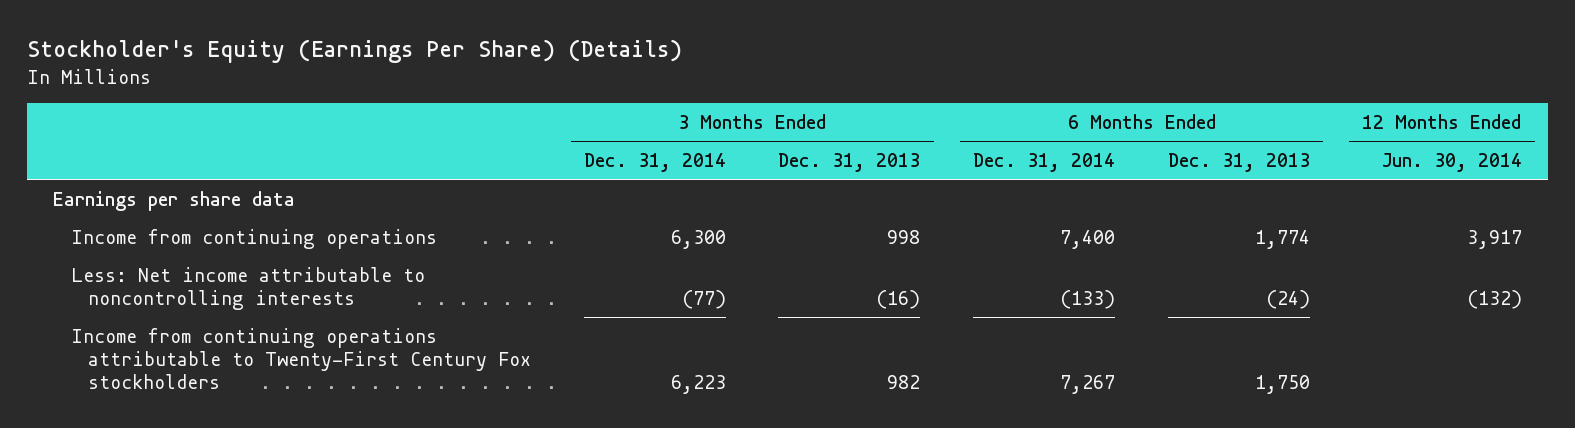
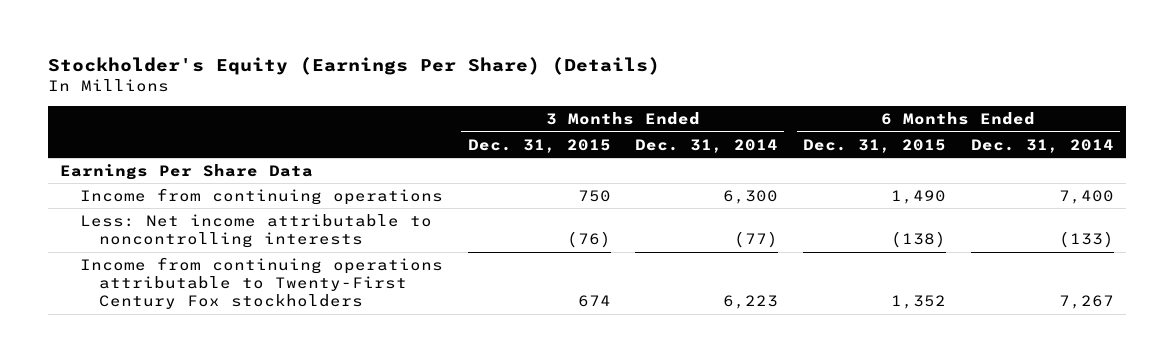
- | 3 Months Ended Dec. 31, 2014 | 3 Months Ended Dec. 31, 2013 | 6 Months Ended Dec. 31, 2014 | 6 Months Ended Dec. 31, 2013 | 12 Months Ended Jun. 30, 2014
+ | 3 Months Ended Dec. 31, 2015 | 3 Months Ended Dec. 31, 2014 | 6 Months Ended Dec. 31, 2015 | 6 Months Ended Dec. 31, 2014
- Earnings per share data
+ Earnings Per Share Data

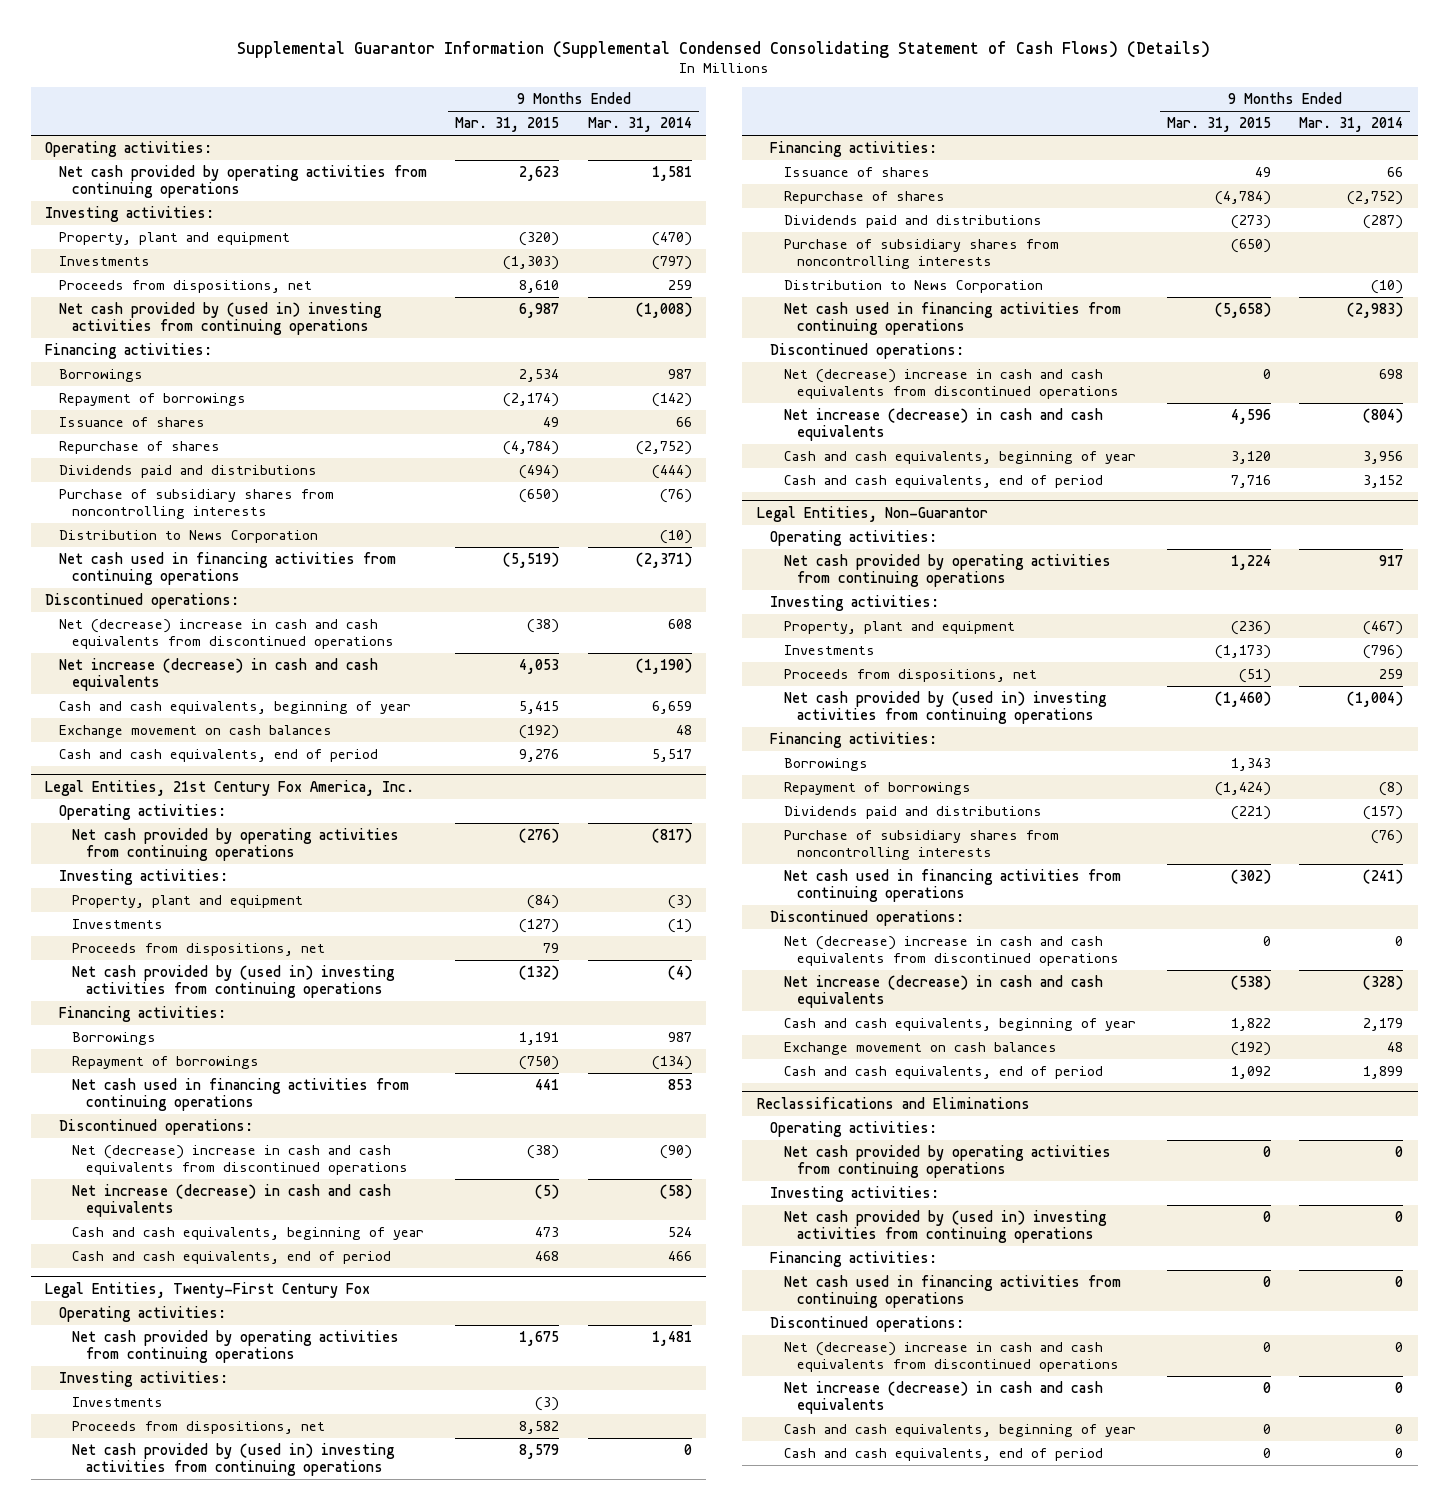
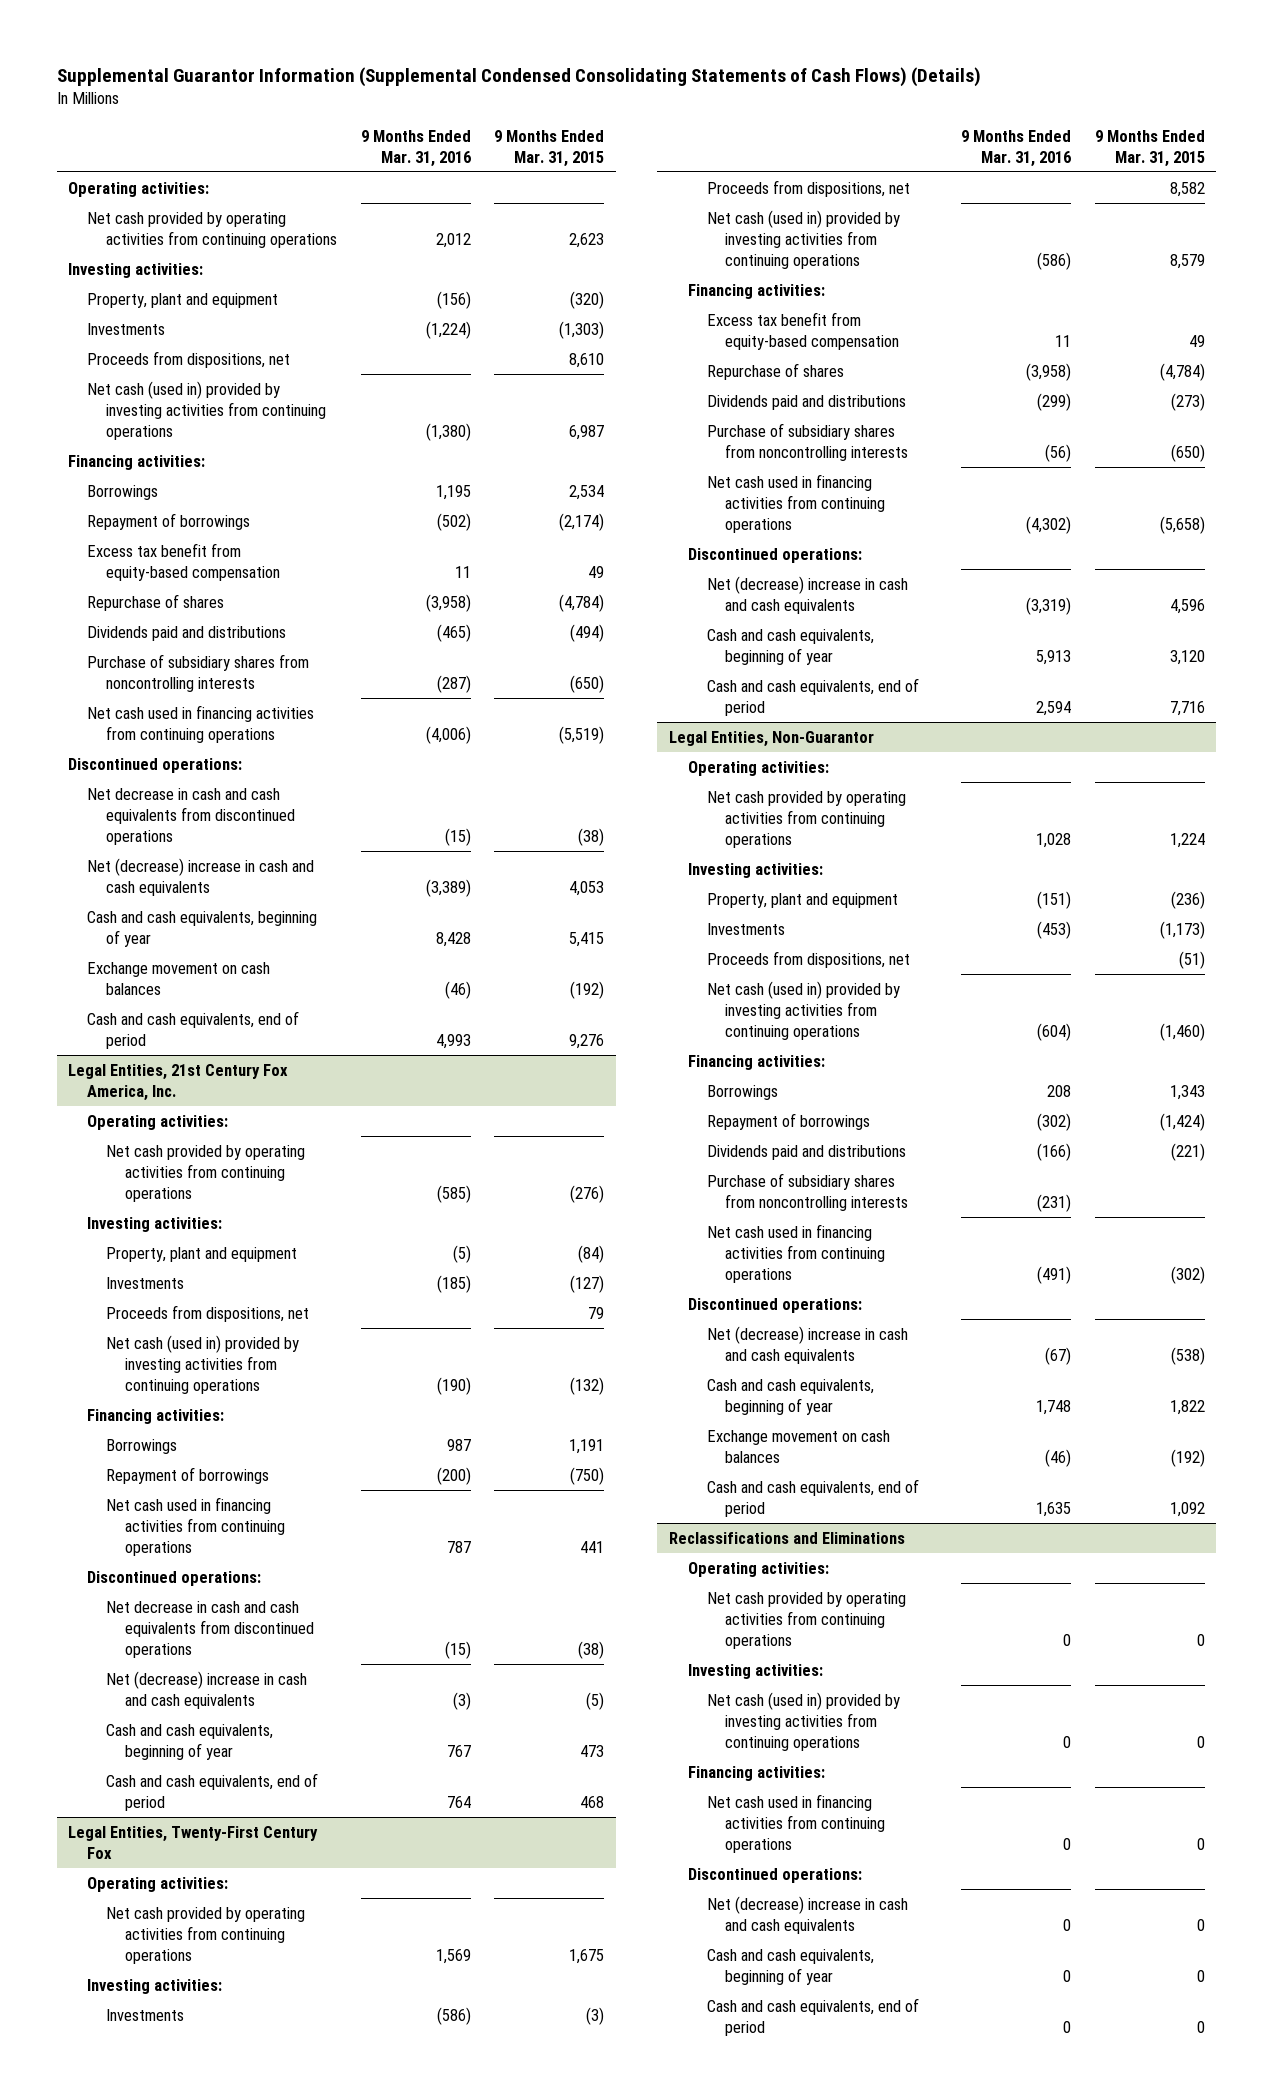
- Supplemental Guarantor Information (Supplemental Condensed Consolidating Statement of Cash Flows) (Details)
+ Supplemental Guarantor Information (Supplemental Condensed Consolidating Statements of Cash Flows) (Details)
- | 9 Months Ended Mar. 31, 2015 | 9 Months Ended Mar. 31, 2014
+ | 9 Months Ended Mar. 31, 2016 | 9 Months Ended Mar. 31, 2015
- Net cash provided by (used in) investing activities from continuing operations | 6,987 | (1,008)
+ Net cash (used in) provided by investing activities from continuing operations | (1,380) | 6,987
- Issuance of shares | 49 | 66
+ Excess tax benefit from equity-based compensation | 11 | 49
- Distribution to News Corporation | | (10)
- Net (decrease) increase in cash and cash equivalents from discontinued operations | (38) | 608
- Net increase (decrease) in cash and cash equivalents | 4,053 | (1,190)
+ Net decrease in cash and cash equivalents from discontinued operations | (15) | (38)
+ Net (decrease) increase in cash and cash equivalents | (3,389) | 4,053
@ Legal Entities, 21st Century Fox America, Inc.
- Net cash provided by (used in) investing activities from continuing operations | (132) | (4)
+ Net cash (used in) provided by investing activities from continuing operations | (190) | (132)
- Net (decrease) increase in cash and cash equivalents from discontinued operations | (38) | (90)
- Net increase (decrease) in cash and cash equivalents | (5) | (58)
+ Net decrease in cash and cash equivalents from discontinued operations | (15) | (38)
+ Net (decrease) increase in cash and cash equivalents | (3) | (5)
@ Legal Entities, Twenty-First Century Fox
- Net cash provided by (used in) investing activities from continuing operations | 8,579 | 0
+ Net cash (used in) provided by investing activities from continuing operations | (586) | 8,579
- Issuance of shares | 49 | 66
+ Excess tax benefit from equity-based compensation | 11 | 49
- Distribution to News Corporation | | (10)
- Net (decrease) increase in cash and cash equivalents from discontinued operations | 0 | 698
- Net increase (decrease) in cash and cash equivalents | 4,596 | (804)
+ Net (decrease) increase in cash and cash equivalents | (3,319) | 4,596
@ Legal Entities, Non-Guarantor
- Net cash provided by (used in) investing activities from continuing operations | (1,460) | (1,004)
+ Net cash (used in) provided by investing activities from continuing operations | (604) | (1,460)
- Net (decrease) increase in cash and cash equivalents from discontinued operations | 0 | 0
- Net increase (decrease) in cash and cash equivalents | (538) | (328)
+ Net (decrease) increase in cash and cash equivalents | (67) | (538)
@ Reclassifications and Eliminations
- Net cash provided by (used in) investing activities from continuing operations | 0 | 0
+ Net cash (used in) provided by investing activities from continuing operations | 0 | 0
- Net (decrease) increase in cash and cash equivalents from discontinued operations | 0 | 0
- Net increase (decrease) in cash and cash equivalents | 0 | 0
+ Net (decrease) increase in cash and cash equivalents | 0 | 0

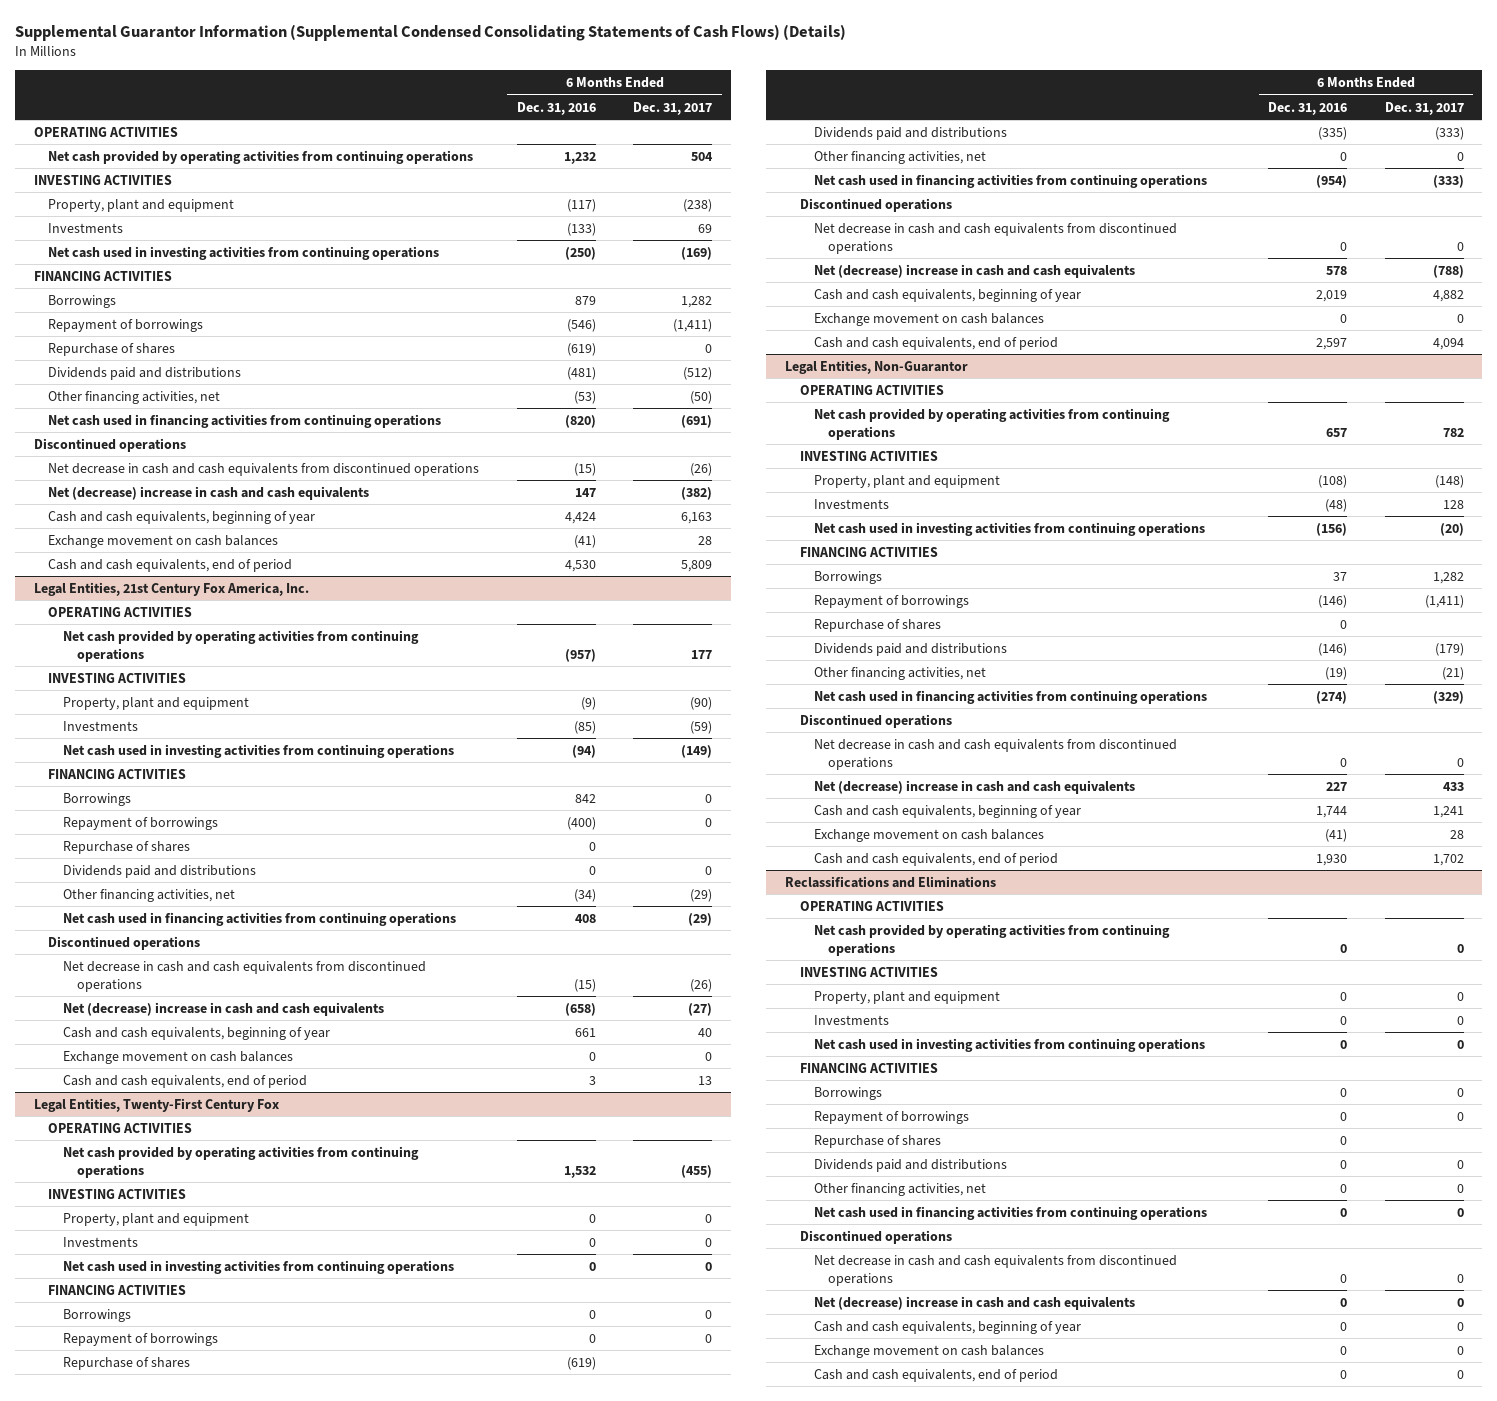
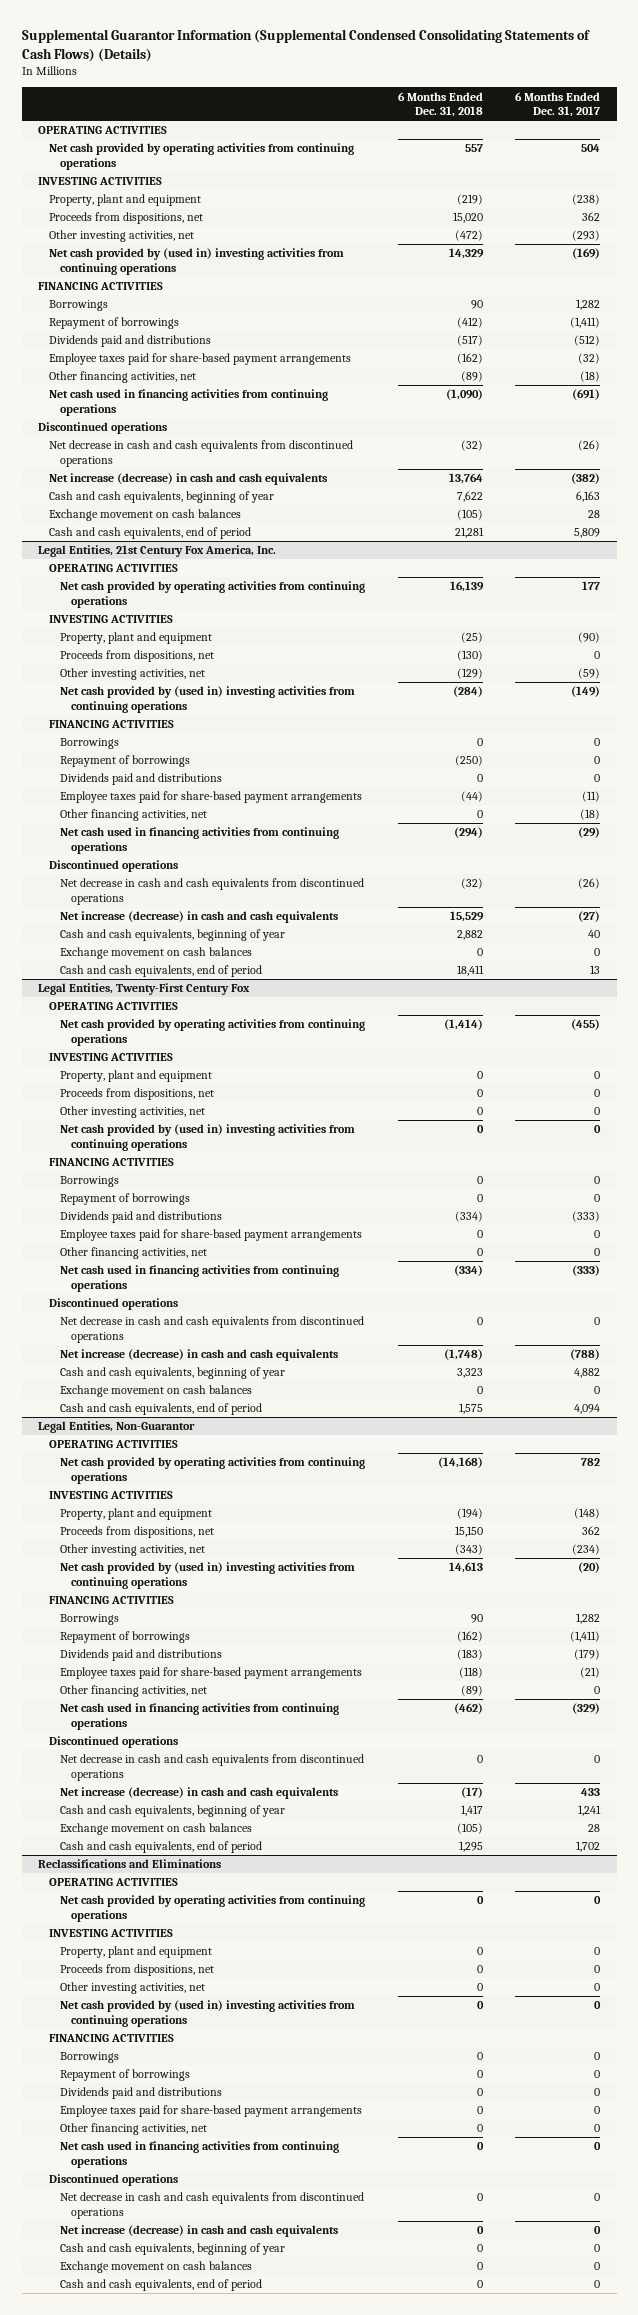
- | 6 Months Ended Dec. 31, 2016 | 6 Months Ended Dec. 31, 2017
+ | 6 Months Ended Dec. 31, 2018 | 6 Months Ended Dec. 31, 2017
- Investments | (133) | 69
- Net cash used in investing activities from continuing operations | (250) | (169)
+ Proceeds from dispositions, net | 15,020 | 362
+ Other investing activities, net | (472) | (293)
+ Net cash provided by (used in) investing activities from continuing operations | 14,329 | (169)
- Repurchase of shares | (619) | 0
- Other financing activities, net | (53) | (50)
+ Employee taxes paid for share-based payment arrangements | (162) | (32)
+ Other financing activities, net | (89) | (18)
- Net (decrease) increase in cash and cash equivalents | 147 | (382)
+ Net increase (decrease) in cash and cash equivalents | 13,764 | (382)
@ Legal Entities, 21st Century Fox America, Inc.
- Investments | (85) | (59)
- Net cash used in investing activities from continuing operations | (94) | (149)
+ Proceeds from dispositions, net | (130) | 0
+ Other investing activities, net | (129) | (59)
+ Net cash provided by (used in) investing activities from continuing operations | (284) | (149)
- Repurchase of shares | 0 |
- Other financing activities, net | (34) | (29)
+ Employee taxes paid for share-based payment arrangements | (44) | (11)
+ Other financing activities, net | 0 | (18)
- Net (decrease) increase in cash and cash equivalents | (658) | (27)
+ Net increase (decrease) in cash and cash equivalents | 15,529 | (27)
@ Legal Entities, Twenty-First Century Fox
- Investments | 0 | 0
- Net cash used in investing activities from continuing operations | 0 | 0
+ Proceeds from dispositions, net | 0 | 0
+ Other investing activities, net | 0 | 0
+ Net cash provided by (used in) investing activities from continuing operations | 0 | 0
- Repurchase of shares | (619) |
+ Employee taxes paid for share-based payment arrangements | 0 | 0
- Net (decrease) increase in cash and cash equivalents | 578 | (788)
+ Net increase (decrease) in cash and cash equivalents | (1,748) | (788)
@ Legal Entities, Non-Guarantor
- Investments | (48) | 128
- Net cash used in investing activities from continuing operations | (156) | (20)
+ Proceeds from dispositions, net | 15,150 | 362
+ Other investing activities, net | (343) | (234)
+ Net cash provided by (used in) investing activities from continuing operations | 14,613 | (20)
- Repurchase of shares | 0 |
- Other financing activities, net | (19) | (21)
+ Employee taxes paid for share-based payment arrangements | (118) | (21)
+ Other financing activities, net | (89) | 0
- Net (decrease) increase in cash and cash equivalents | 227 | 433
+ Net increase (decrease) in cash and cash equivalents | (17) | 433
@ Reclassifications and Eliminations
- Investments | 0 | 0
- Net cash used in investing activities from continuing operations | 0 | 0
+ Proceeds from dispositions, net | 0 | 0
+ Other investing activities, net | 0 | 0
+ Net cash provided by (used in) investing activities from continuing operations | 0 | 0
- Repurchase of shares | 0 |
+ Employee taxes paid for share-based payment arrangements | 0 | 0
- Net (decrease) increase in cash and cash equivalents | 0 | 0
+ Net increase (decrease) in cash and cash equivalents | 0 | 0

